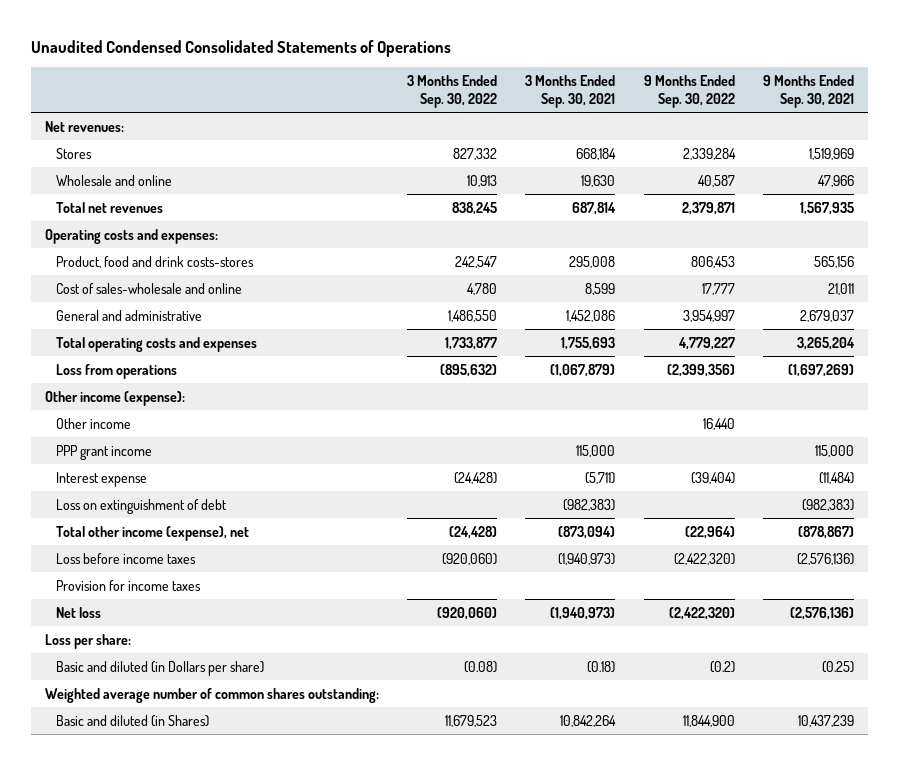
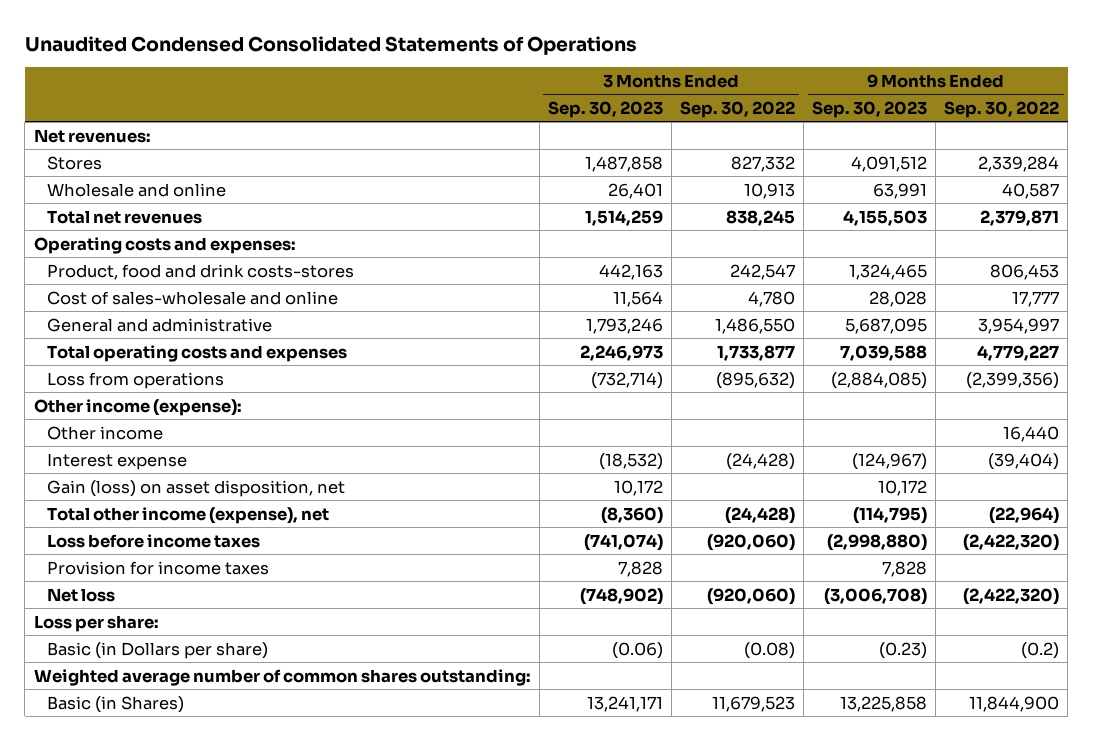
- | 3 Months Ended Sep. 30, 2022 | 3 Months Ended Sep. 30, 2021 | 9 Months Ended Sep. 30, 2022 | 9 Months Ended Sep. 30, 2021
+ | 3 Months Ended Sep. 30, 2023 | 3 Months Ended Sep. 30, 2022 | 9 Months Ended Sep. 30, 2023 | 9 Months Ended Sep. 30, 2022
- PPP grant income | | 115,000 | | 115,000
- Loss on extinguishment of debt | | (982,383) | | (982,383)
+ Gain (loss) on asset disposition, net | 10,172 | | 10,172 |
- Basic and diluted (in Dollars per share) | (0.08) | (0.18) | (0.2) | (0.25)
+ Basic (in Dollars per share) | (0.06) | (0.08) | (0.23) | (0.2)
- Basic and diluted (in Shares) | 11,679,523 | 10,842,264 | 11,844,900 | 10,437,239
+ Basic (in Shares) | 13,241,171 | 11,679,523 | 13,225,858 | 11,844,900

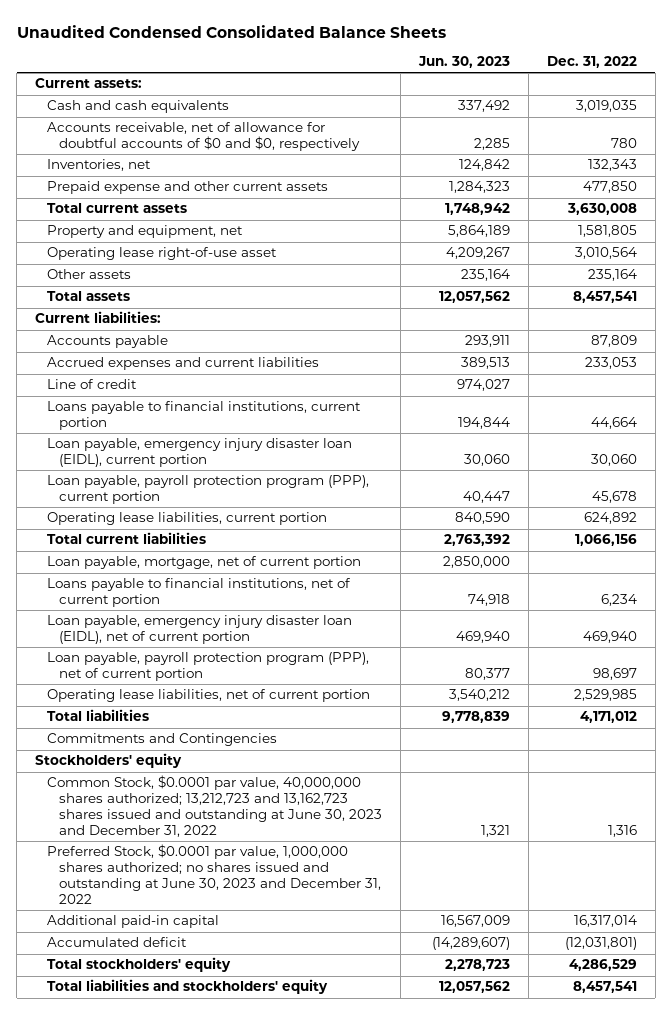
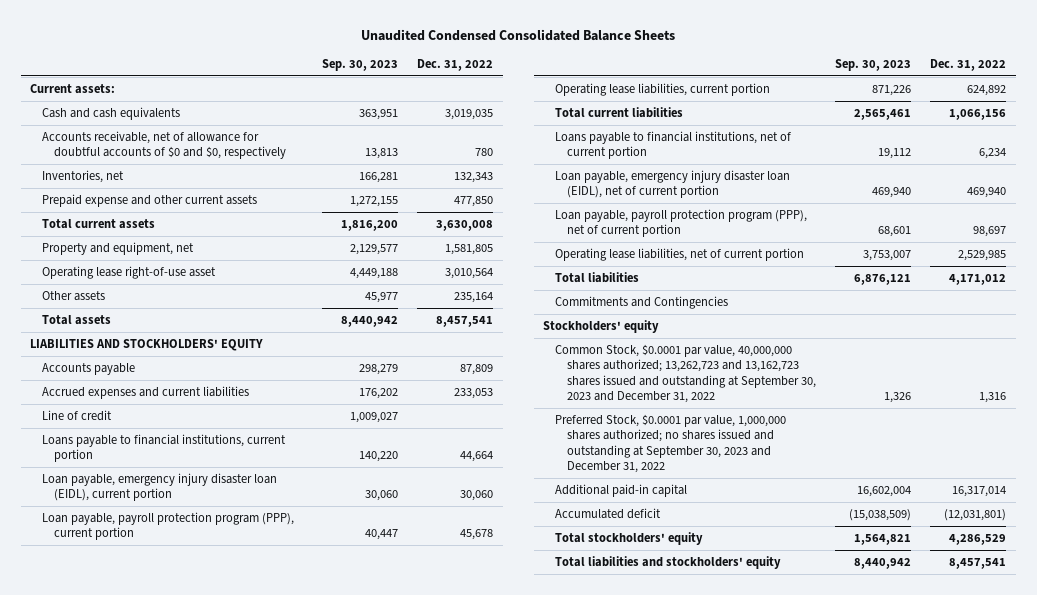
- | Jun. 30, 2023 | Dec. 31, 2022
+ | Sep. 30, 2023 | Dec. 31, 2022
- Current liabilities:
+ LIABILITIES AND STOCKHOLDERS' EQUITY
- Loan payable, mortgage, net of current portion | 2,850,000 |
- Common Stock, $0.0001 par value, 40,000,000 shares authorized; 13,212,723 and 13,162,723 shares issued and outstanding at June 30, 2023 and December 31, 2022 | 1,321 | 1,316
- Preferred Stock, $0.0001 par value, 1,000,000 shares authorized; no shares issued and outstanding at June 30, 2023 and December 31, 2022
+ Common Stock, $0.0001 par value, 40,000,000 shares authorized; 13,262,723 and 13,162,723 shares issued and outstanding at September 30, 2023 and December 31, 2022 | 1,326 | 1,316
+ Preferred Stock, $0.0001 par value, 1,000,000 shares authorized; no shares issued and outstanding at September 30, 2023 and December 31, 2022

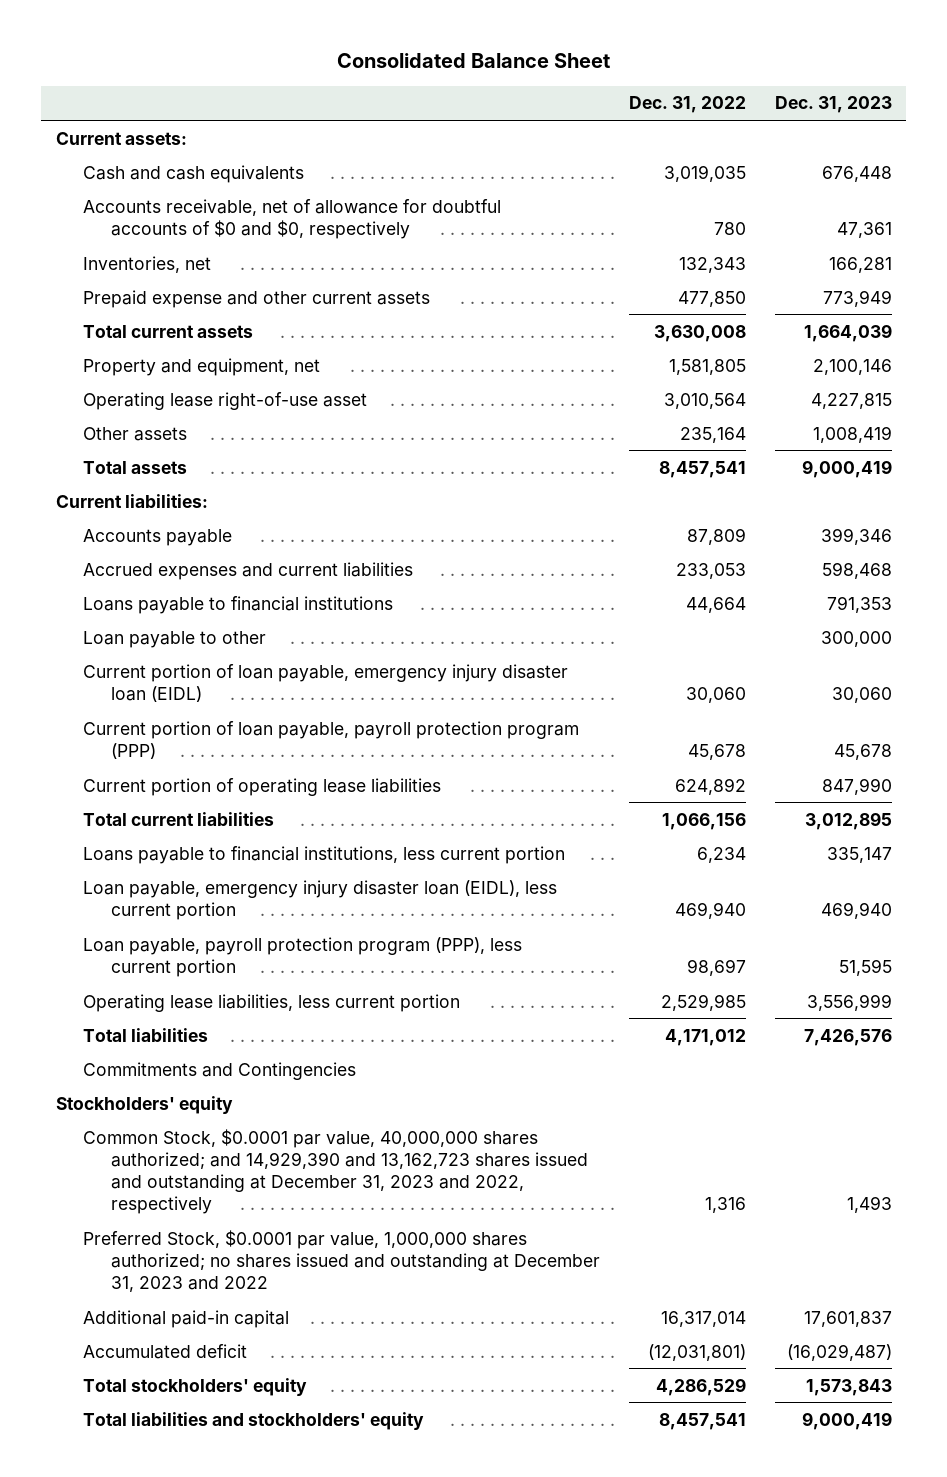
- Unaudited Condensed Consolidated Balance Sheets
+ Consolidated Balance Sheet
- | Sep. 30, 2023 | Dec. 31, 2022
+ | Dec. 31, 2022 | Dec. 31, 2023
- LIABILITIES AND STOCKHOLDERS' EQUITY
+ Current liabilities:
- Line of credit | 1,009,027 |
- Loans payable to financial institutions, current portion | 140,220 | 44,664
- Loan payable, emergency injury disaster loan (EIDL), current portion | 30,060 | 30,060
- Loan payable, payroll protection program (PPP), current portion | 40,447 | 45,678
- Operating lease liabilities, current portion | 871,226 | 624,892
+ Loans payable to financial institutions | 44,664 | 791,353
+ Loan payable to other | | 300,000
+ Current portion of loan payable, emergency injury disaster loan (EIDL) | 30,060 | 30,060
+ Current portion of loan payable, payroll protection program (PPP) | 45,678 | 45,678
+ Current portion of operating lease liabilities | 624,892 | 847,990
- Loans payable to financial institutions, net of current portion | 19,112 | 6,234
- Loan payable, emergency injury disaster loan (EIDL), net of current portion | 469,940 | 469,940
- Loan payable, payroll protection program (PPP), net of current portion | 68,601 | 98,697
- Operating lease liabilities, net of current portion | 3,753,007 | 2,529,985
+ Loans payable to financial institutions, less current portion | 6,234 | 335,147
+ Loan payable, emergency injury disaster loan (EIDL), less current portion | 469,940 | 469,940
+ Loan payable, payroll protection program (PPP), less current portion | 98,697 | 51,595
+ Operating lease liabilities, less current portion | 2,529,985 | 3,556,999
- Common Stock, $0.0001 par value, 40,000,000 shares authorized; 13,262,723 and 13,162,723 shares issued and outstanding at September 30, 2023 and December 31, 2022 | 1,326 | 1,316
- Preferred Stock, $0.0001 par value, 1,000,000 shares authorized; no shares issued and outstanding at September 30, 2023 and December 31, 2022
+ Common Stock, $0.0001 par value, 40,000,000 shares authorized; and 14,929,390 and 13,162,723 shares issued and outstanding at December 31, 2023 and 2022, respectively | 1,316 | 1,493
+ Preferred Stock, $0.0001 par value, 1,000,000 shares authorized; no shares issued and outstanding at December 31, 2023 and 2022

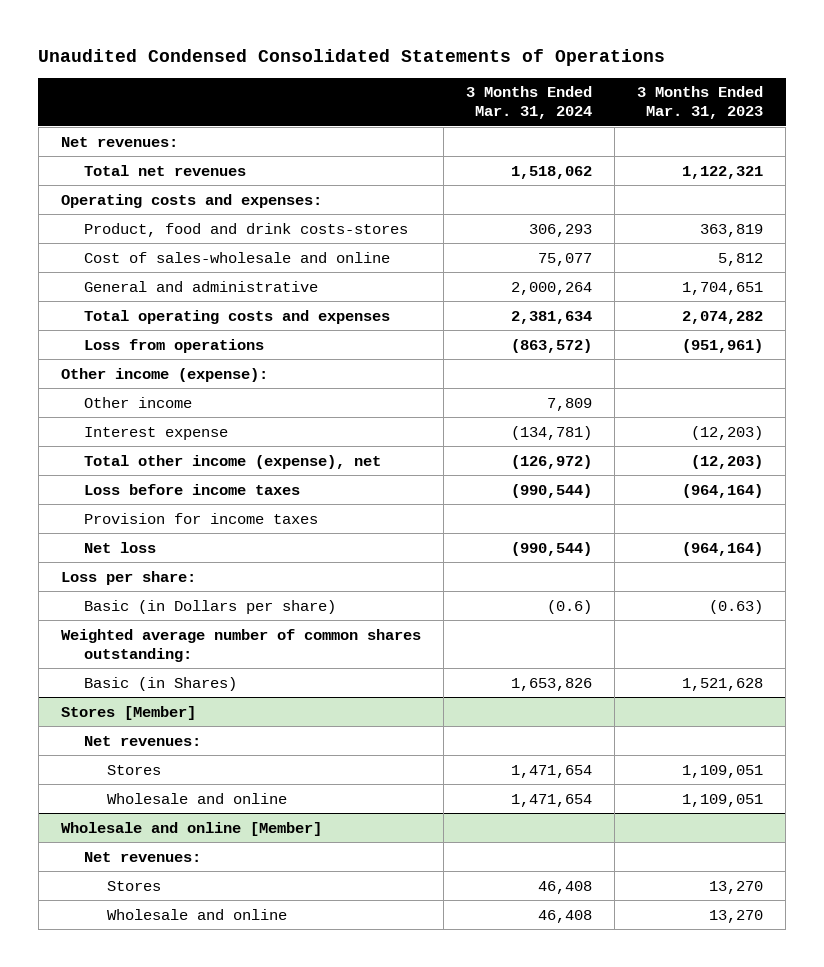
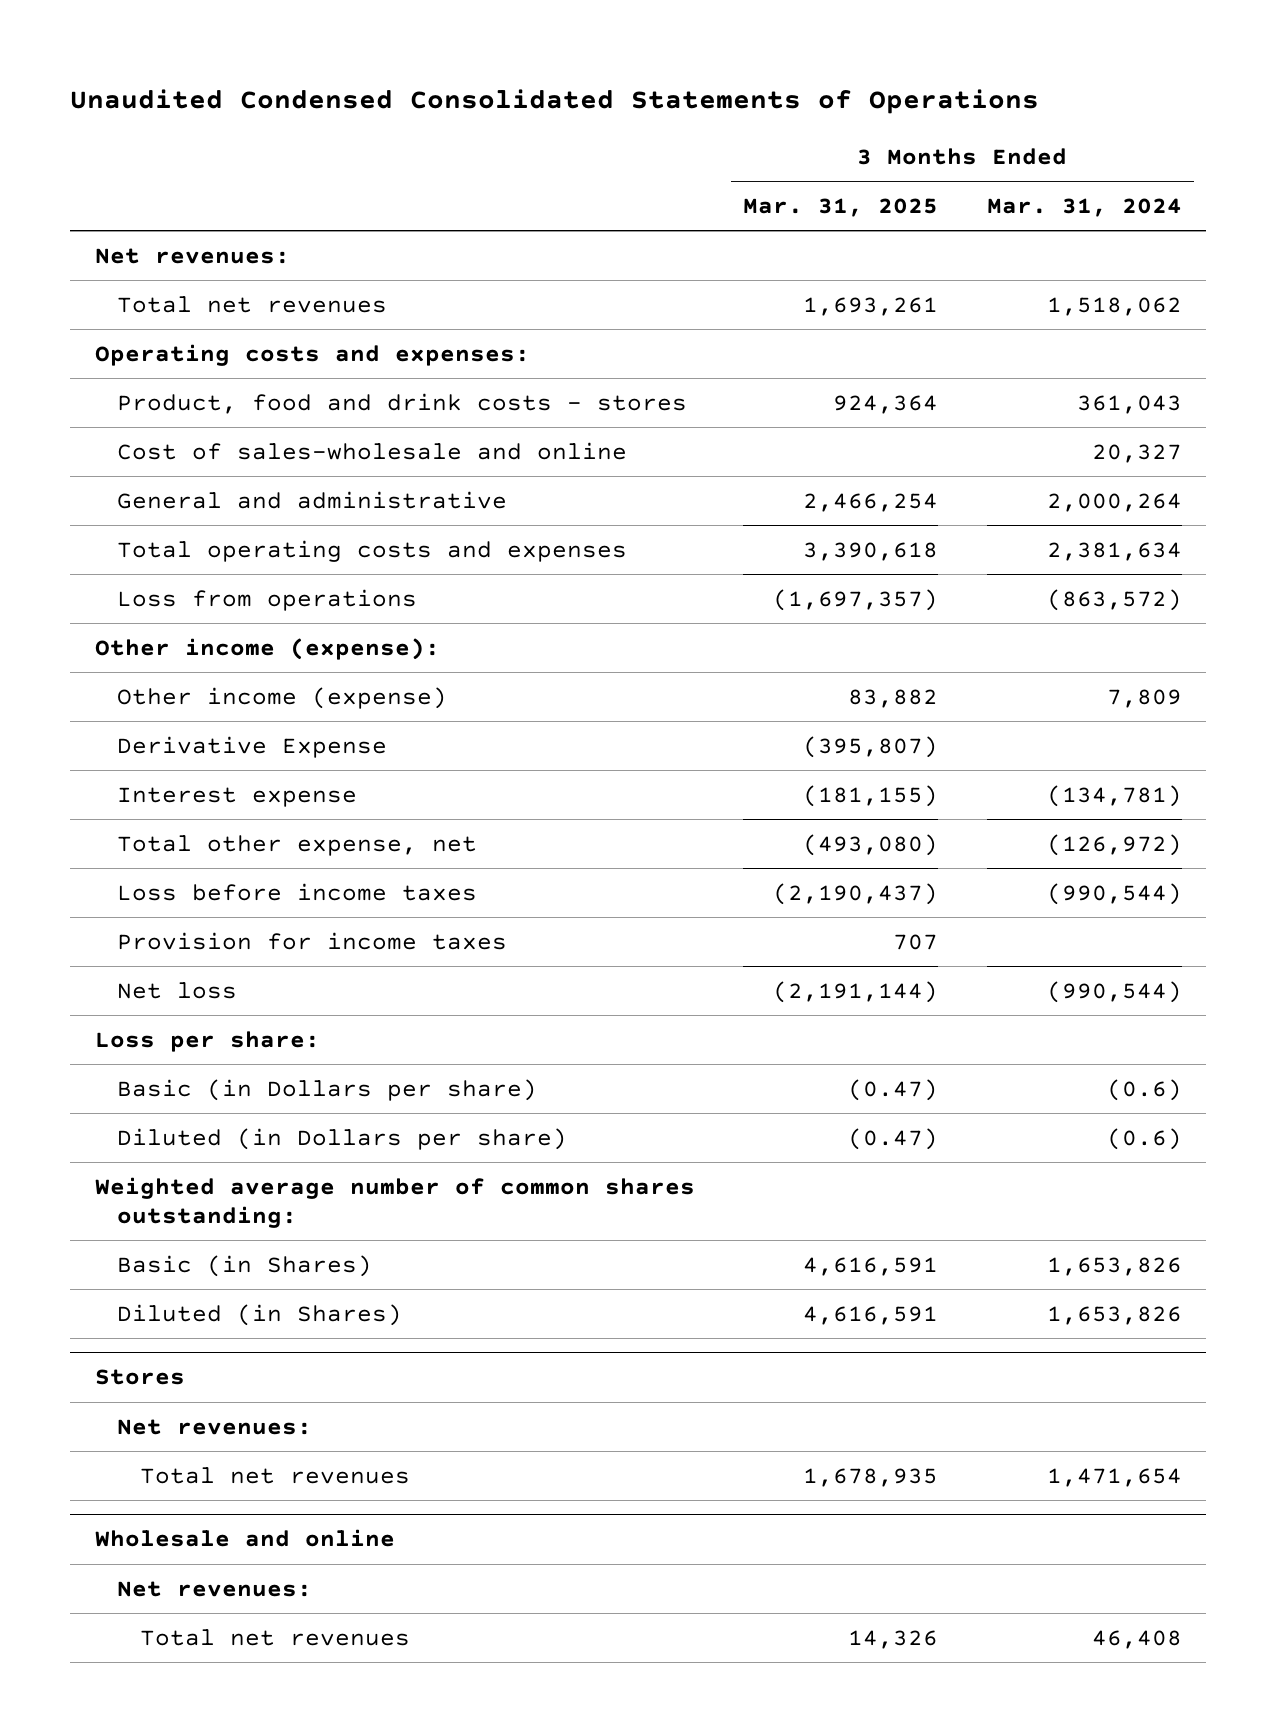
- | 3 Months Ended Mar. 31, 2024 | 3 Months Ended Mar. 31, 2023
+ | 3 Months Ended Mar. 31, 2025 | 3 Months Ended Mar. 31, 2024
- Product, food and drink costs-stores | 306,293 | 363,819
- Cost of sales-wholesale and online | 75,077 | 5,812
+ Product, food and drink costs - stores | 924,364 | 361,043
+ Cost of sales-wholesale and online | | 20,327
- Other income | 7,809 |
+ Other income (expense) | 83,882 | 7,809
+ Derivative Expense | (395,807) |
- Total other income (expense), net | (126,972) | (12,203)
+ Total other expense, net | (493,080) | (126,972)
+ Diluted (in Dollars per share) | (0.47) | (0.6)
- Stores [Member]
+ Diluted (in Shares) | 4,616,591 | 1,653,826
+ Stores
- Stores | 1,471,654 | 1,109,051
- Wholesale and online | 1,471,654 | 1,109,051
- Wholesale and online [Member]
+ Total net revenues | 1,678,935 | 1,471,654
+ Wholesale and online
- Stores | 46,408 | 13,270
- Wholesale and online | 46,408 | 13,270
+ Total net revenues | 14,326 | 46,408

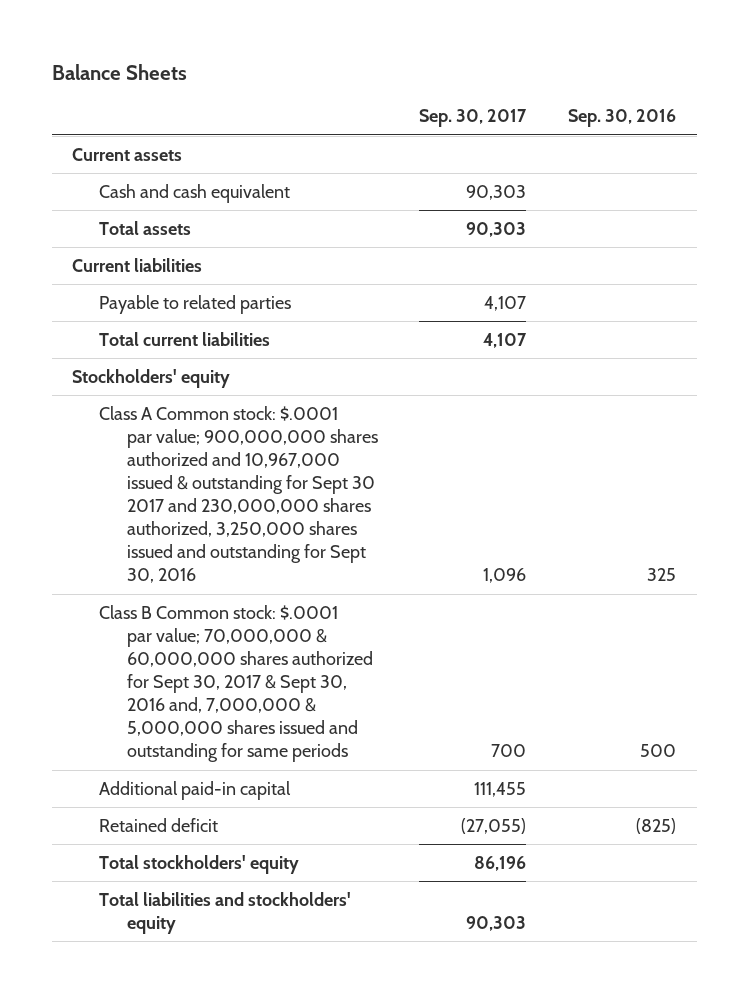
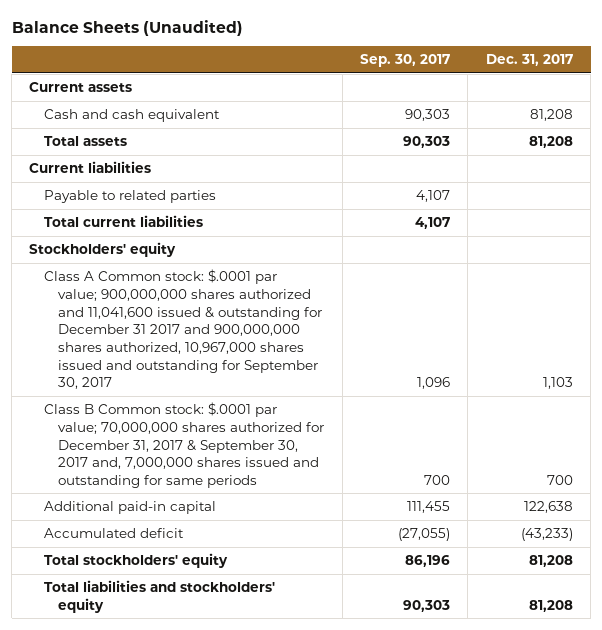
- Balance Sheets
+ Balance Sheets (Unaudited)
- | Sep. 30, 2017 | Sep. 30, 2016
+ | Sep. 30, 2017 | Dec. 31, 2017
- Class A Common stock: $.0001 par value; 900,000,000 shares authorized and 10,967,000 issued & outstanding for Sept 30 2017 and 230,000,000 shares authorized, 3,250,000 shares issued and outstanding for Sept 30, 2016 | 1,096 | 325
- Class B Common stock: $.0001 par value; 70,000,000 & 60,000,000 shares authorized for Sept 30, 2017 & Sept 30, 2016 and, 7,000,000 & 5,000,000 shares issued and outstanding for same periods | 700 | 500
+ Class A Common stock: $.0001 par value; 900,000,000 shares authorized and 11,041,600 issued & outstanding for December 31 2017 and 900,000,000 shares authorized, 10,967,000 shares issued and outstanding for September 30, 2017 | 1,096 | 1,103
+ Class B Common stock: $.0001 par value; 70,000,000 shares authorized for December 31, 2017 & September 30, 2017 and, 7,000,000 shares issued and outstanding for same periods | 700 | 700
- Retained deficit | (27,055) | (825)
+ Accumulated deficit | (27,055) | (43,233)

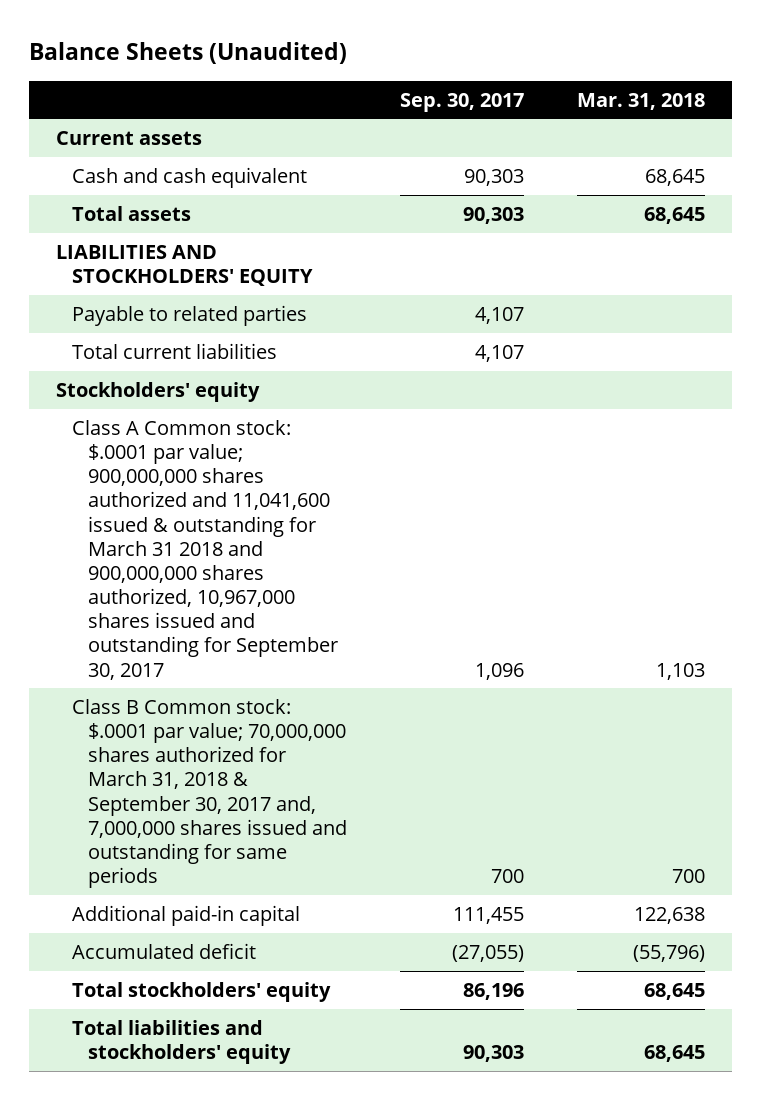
- | Sep. 30, 2017 | Dec. 31, 2017
+ | Sep. 30, 2017 | Mar. 31, 2018
- Current liabilities
+ LIABILITIES AND STOCKHOLDERS' EQUITY
- Class A Common stock: $.0001 par value; 900,000,000 shares authorized and 11,041,600 issued & outstanding for December 31 2017 and 900,000,000 shares authorized, 10,967,000 shares issued and outstanding for September 30, 2017 | 1,096 | 1,103
- Class B Common stock: $.0001 par value; 70,000,000 shares authorized for December 31, 2017 & September 30, 2017 and, 7,000,000 shares issued and outstanding for same periods | 700 | 700
+ Class A Common stock: $.0001 par value; 900,000,000 shares authorized and 11,041,600 issued & outstanding for March 31 2018 and 900,000,000 shares authorized, 10,967,000 shares issued and outstanding for September 30, 2017 | 1,096 | 1,103
+ Class B Common stock: $.0001 par value; 70,000,000 shares authorized for March 31, 2018 & September 30, 2017 and, 7,000,000 shares issued and outstanding for same periods | 700 | 700

